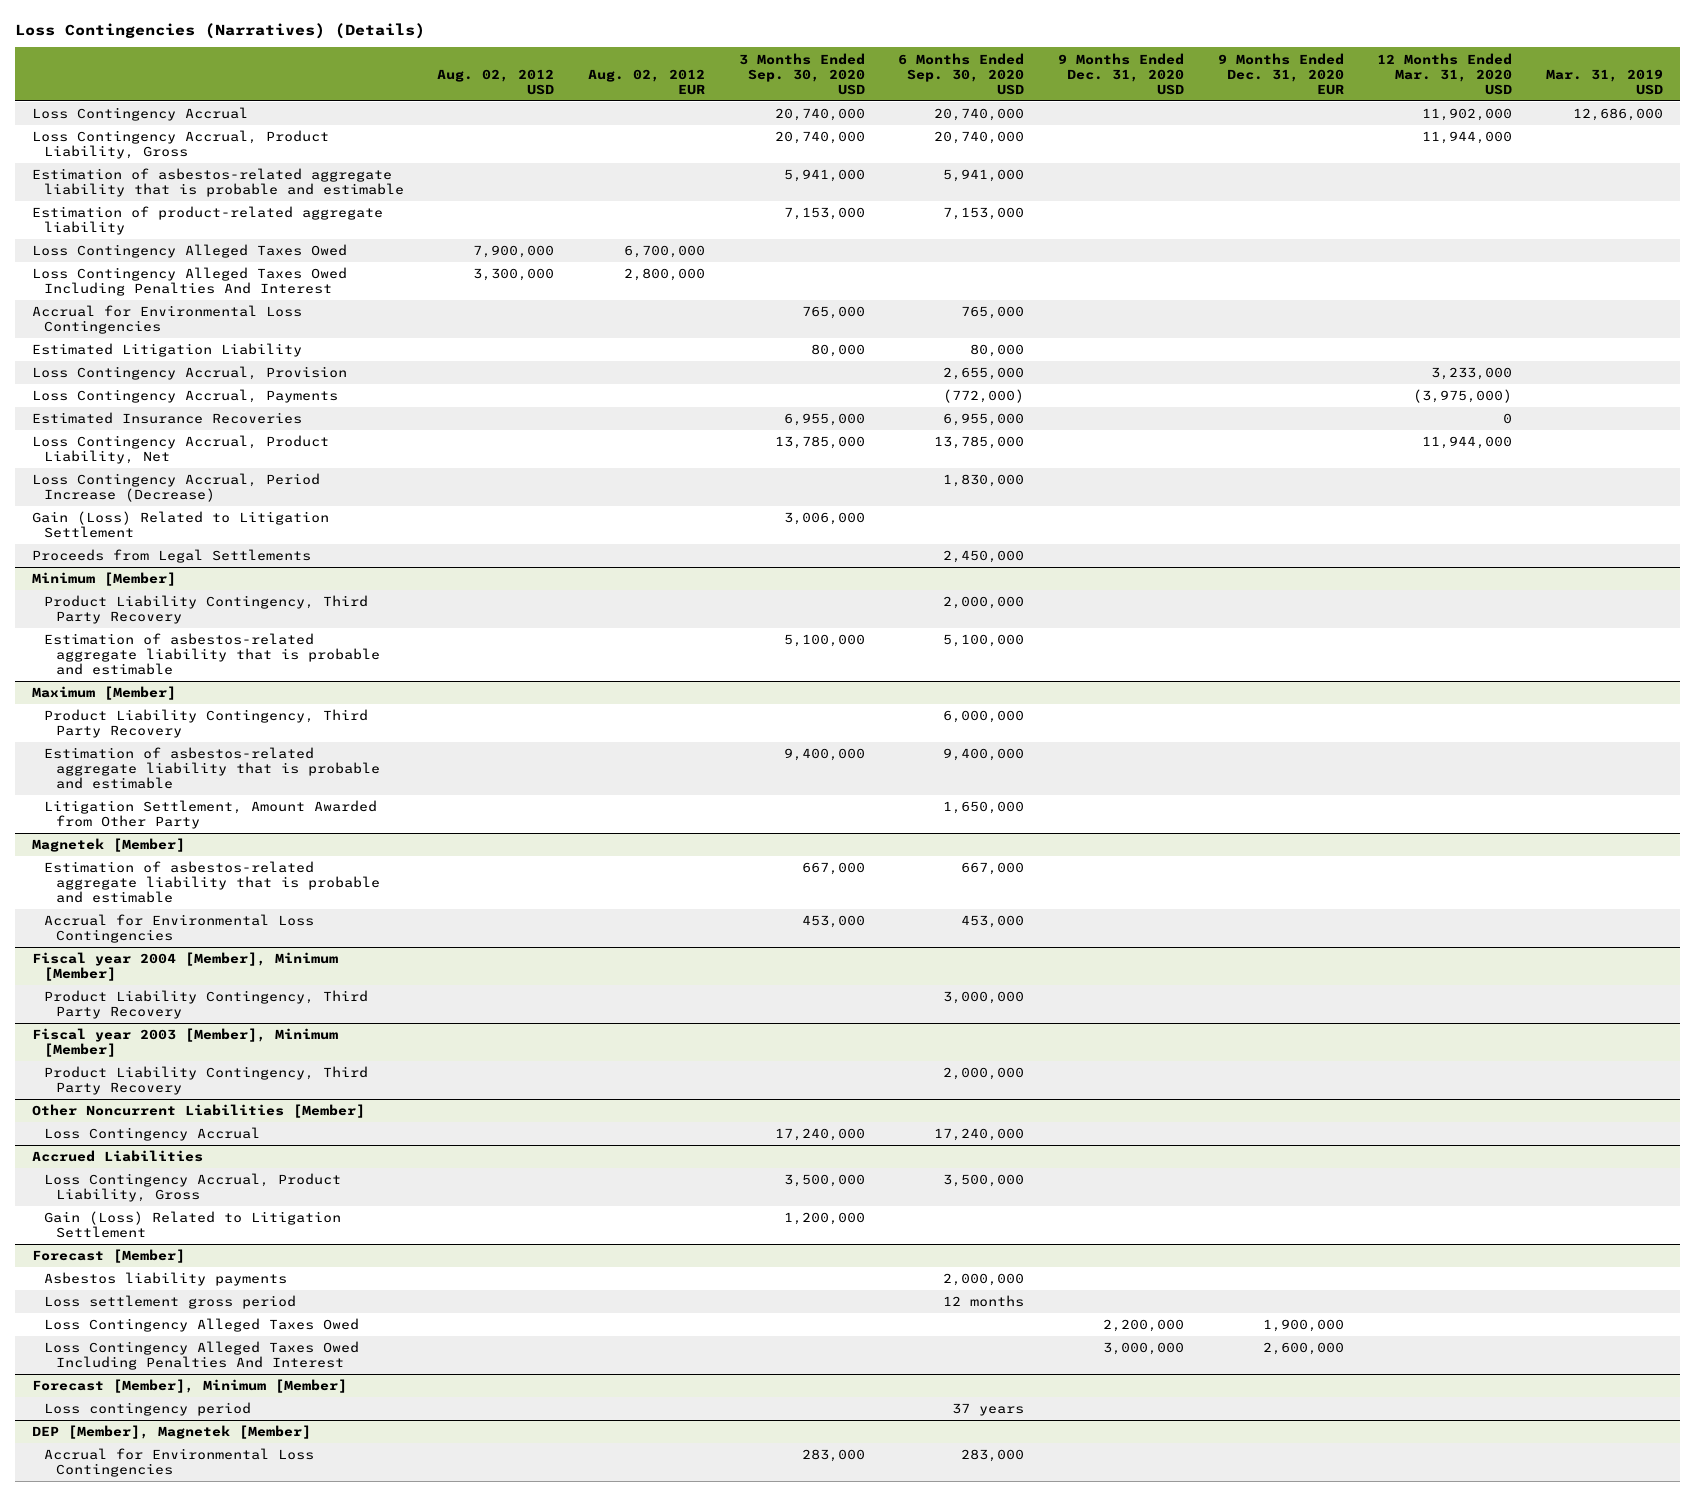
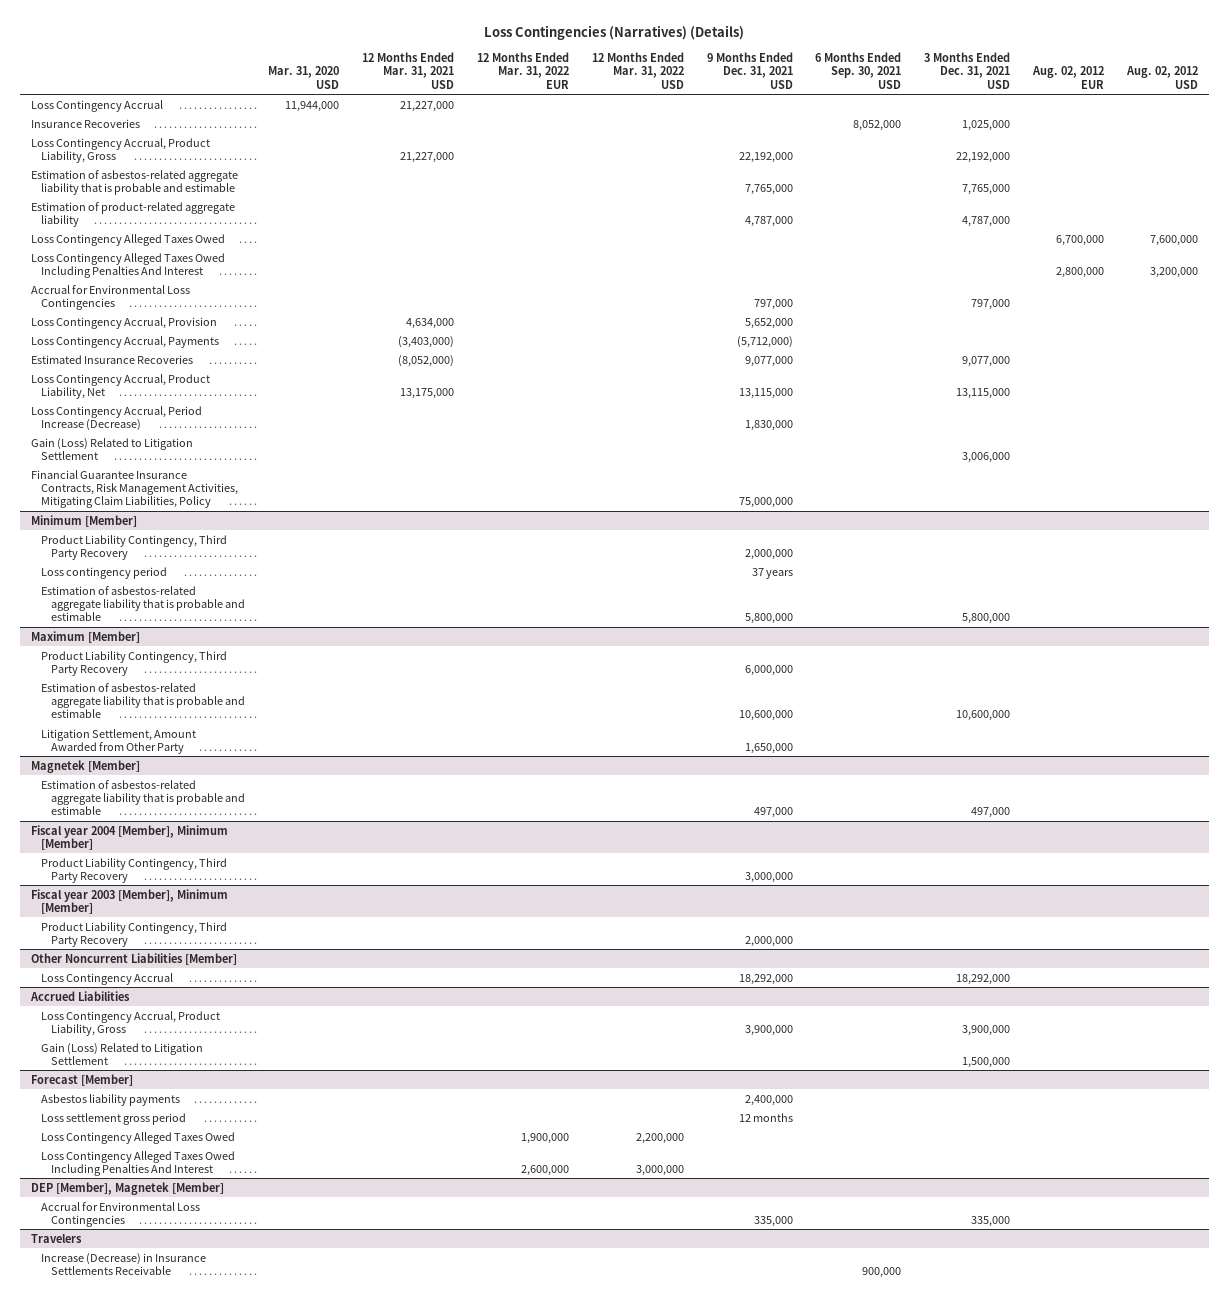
- | Aug. 02, 2012 USD | Aug. 02, 2012 EUR | 3 Months Ended Sep. 30, 2020 USD | 6 Months Ended Sep. 30, 2020 USD | 9 Months Ended Dec. 31, 2020 USD | 9 Months Ended Dec. 31, 2020 EUR | 12 Months Ended Mar. 31, 2020 USD | Mar. 31, 2019 USD
+ | Mar. 31, 2020 USD | 12 Months Ended Mar. 31, 2021 USD | 12 Months Ended Mar. 31, 2022 EUR | 12 Months Ended Mar. 31, 2022 USD | 9 Months Ended Dec. 31, 2021 USD | 6 Months Ended Sep. 30, 2021 USD | 3 Months Ended Dec. 31, 2021 USD | Aug. 02, 2012 EUR | Aug. 02, 2012 USD
+ Insurance Recoveries | | | | | | 8,052,000 | 1,025,000 | |
- Loss Contingency Alleged Taxes Owed | 7,900,000 | 6,700,000 | | | | | |
- Loss Contingency Alleged Taxes Owed Including Penalties And Interest | 3,300,000 | 2,800,000 | | | | | |
+ Loss Contingency Alleged Taxes Owed | | | | | | | | 6,700,000 | 7,600,000
+ Loss Contingency Alleged Taxes Owed Including Penalties And Interest | | | | | | | | 2,800,000 | 3,200,000
- Estimated Litigation Liability | | | 80,000 | 80,000 | | | |
- Proceeds from Legal Settlements | | | | 2,450,000 | | | |
+ Financial Guarantee Insurance Contracts, Risk Management Activities, Mitigating Claim Liabilities, Policy | | | | | 75,000,000 | | | |
@ Minimum [Member]
+ Loss contingency period | | | | | 37 years | | | |
@ Magnetek [Member]
- Accrual for Environmental Loss Contingencies | | | 453,000 | 453,000 | | | |
- Forecast [Member], Minimum [Member]
- Loss contingency period | | | | 37 years | | | |
+ Travelers
+ Increase (Decrease) in Insurance Settlements Receivable | | | | | | 900,000 | | |

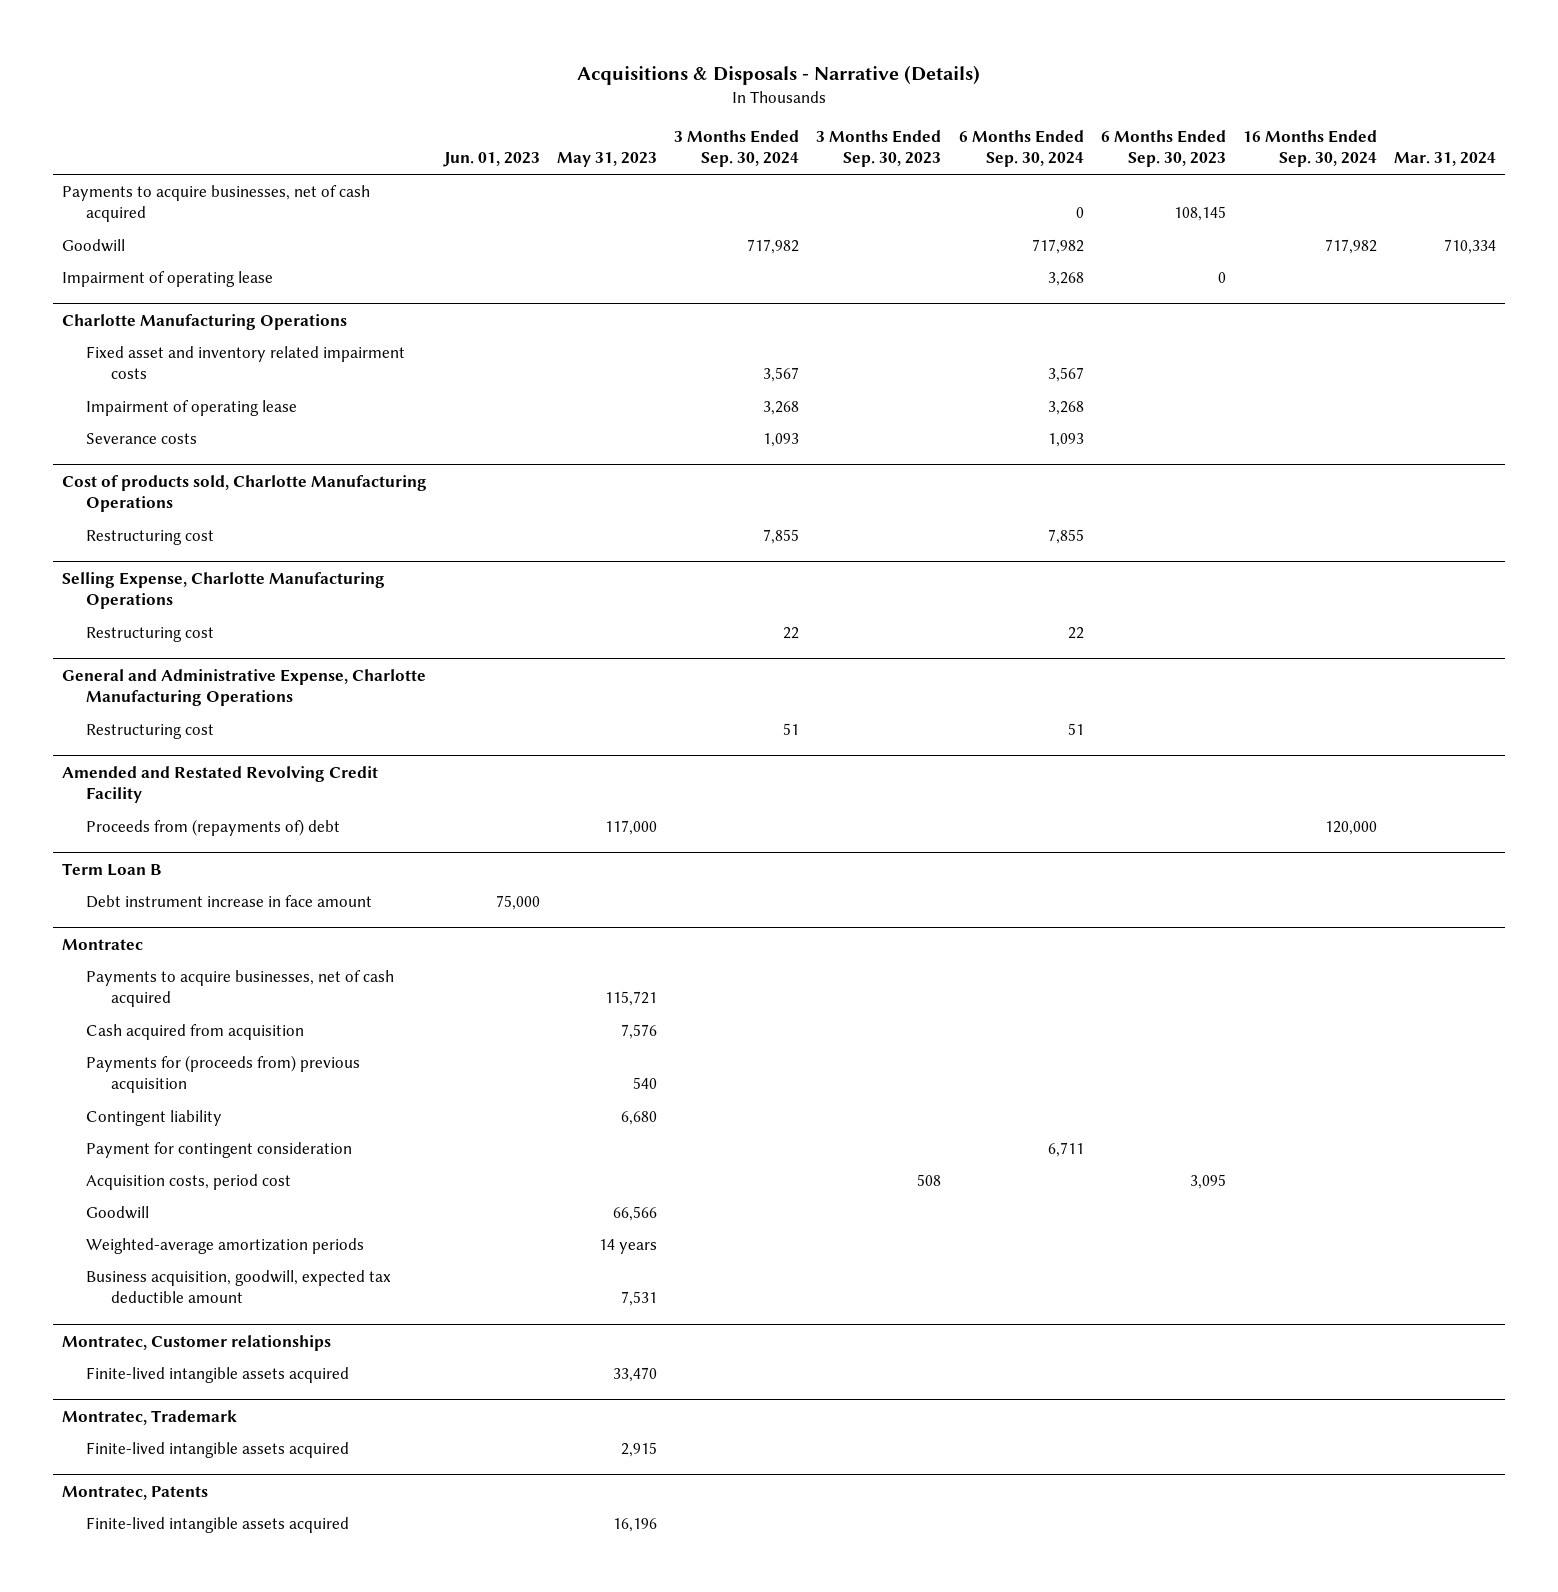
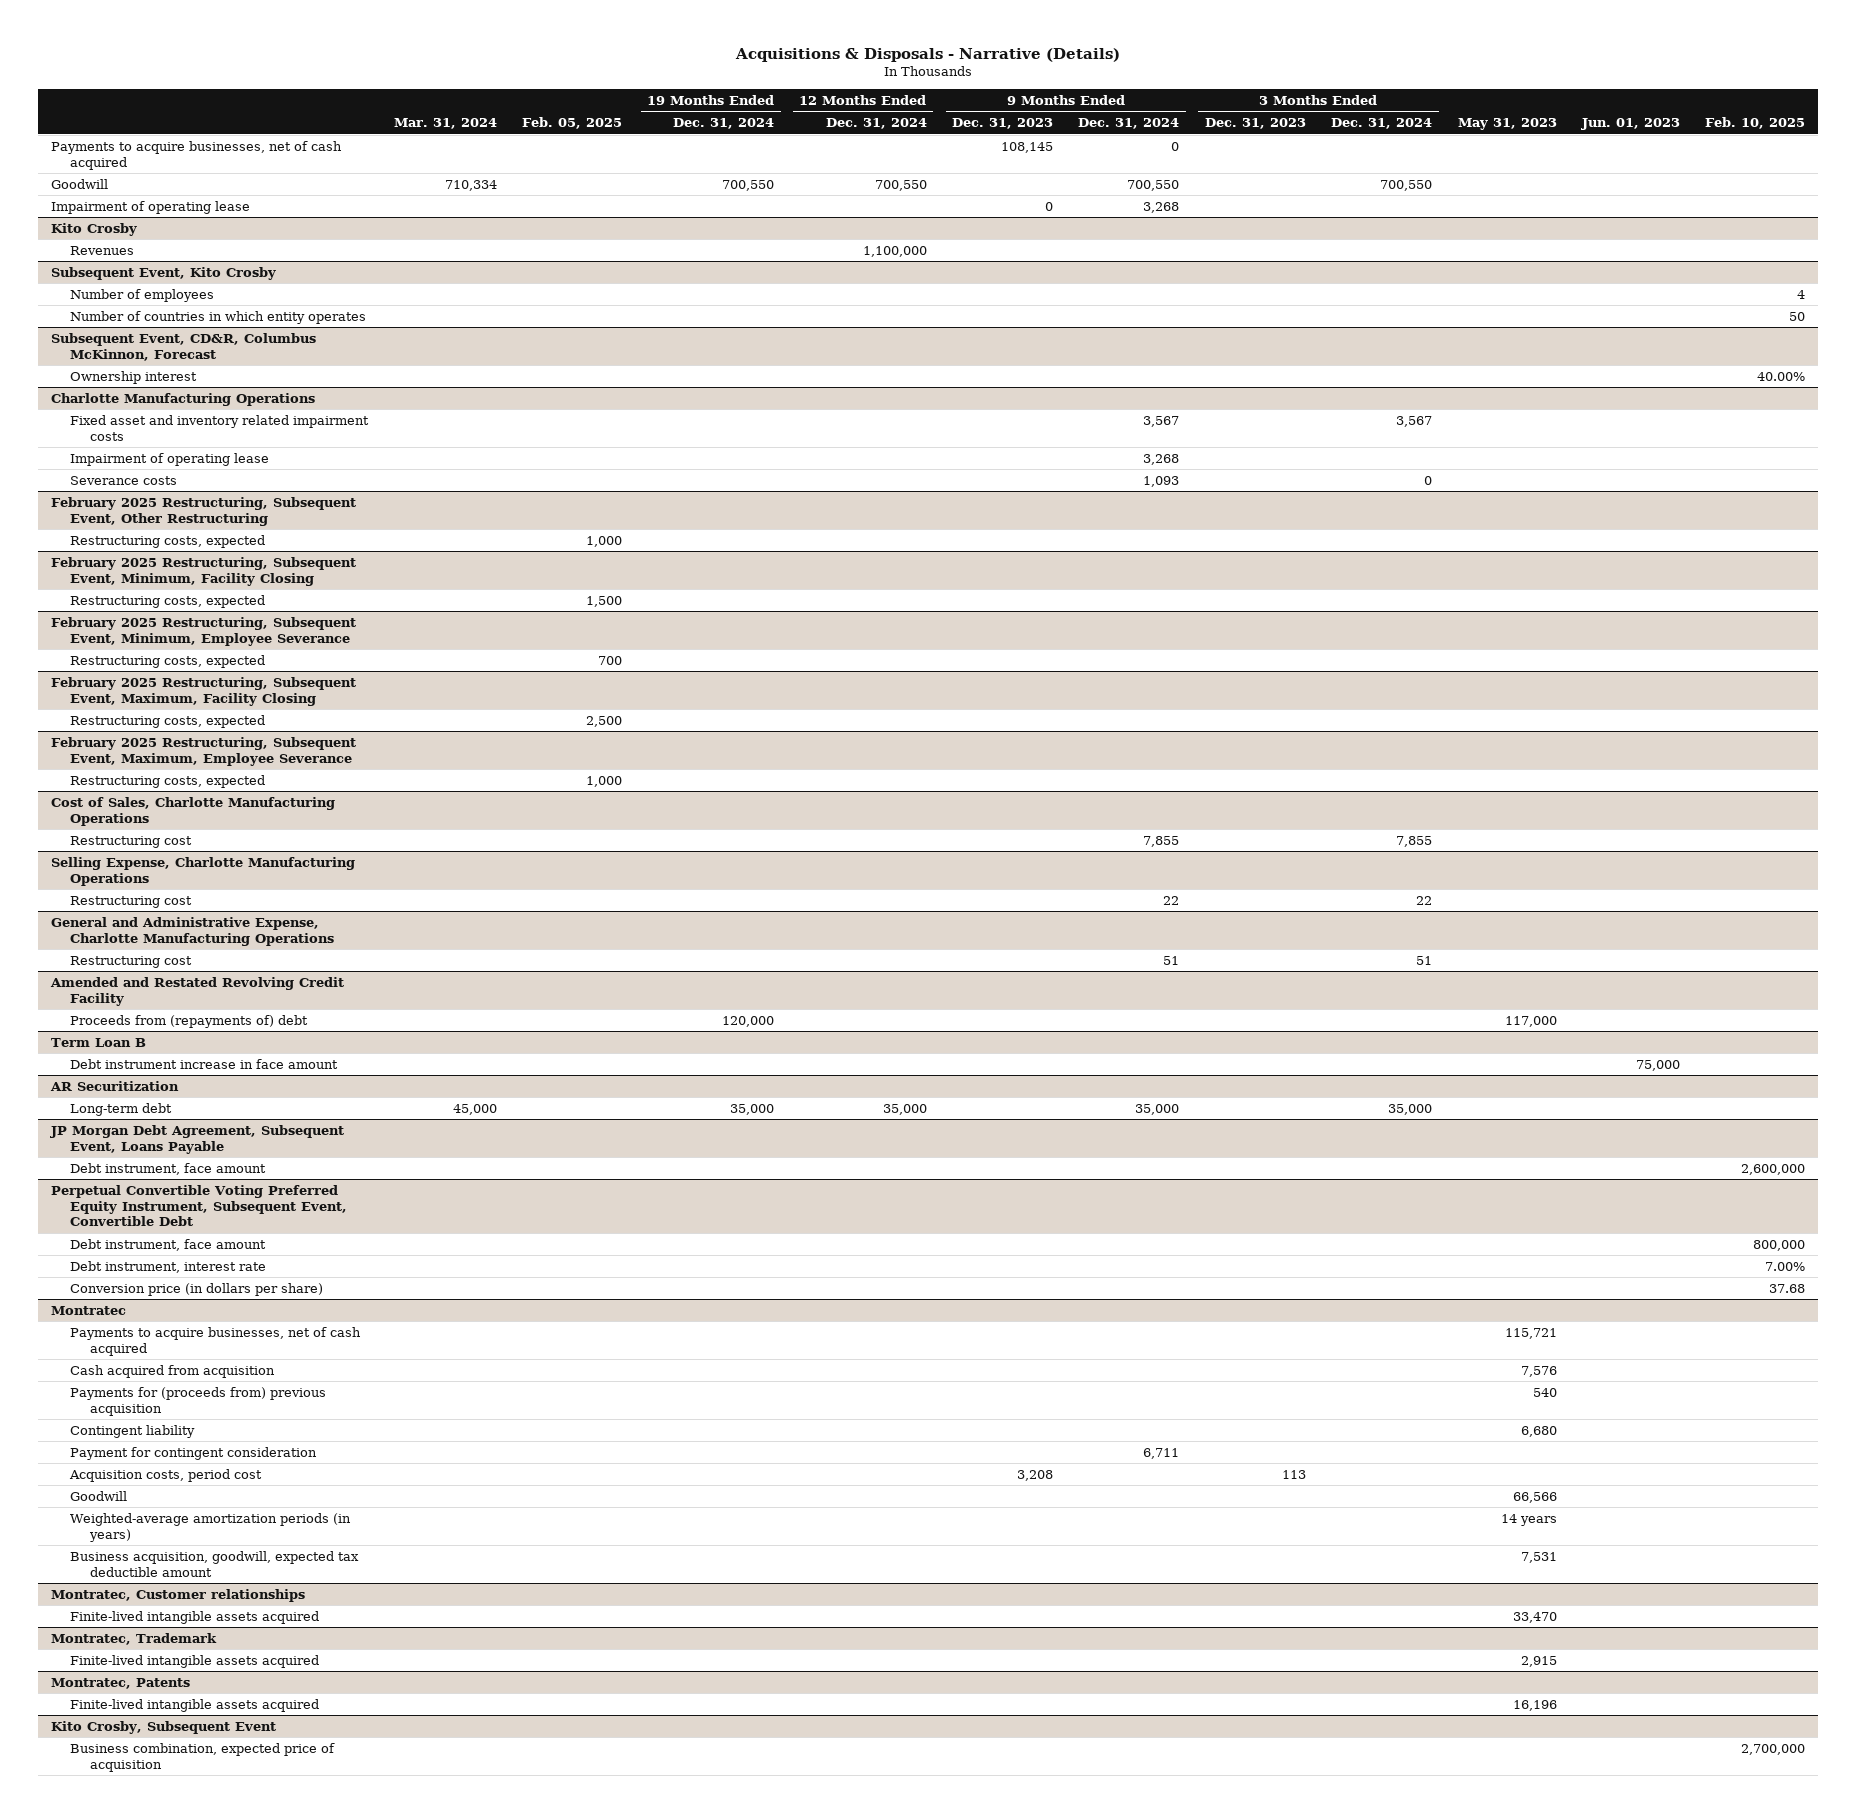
- | Jun. 01, 2023 | May 31, 2023 | 3 Months Ended Sep. 30, 2024 | 3 Months Ended Sep. 30, 2023 | 6 Months Ended Sep. 30, 2024 | 6 Months Ended Sep. 30, 2023 | 16 Months Ended Sep. 30, 2024 | Mar. 31, 2024
+ | Mar. 31, 2024 | Feb. 05, 2025 | 19 Months Ended Dec. 31, 2024 | 12 Months Ended Dec. 31, 2024 | 9 Months Ended Dec. 31, 2023 | 9 Months Ended Dec. 31, 2024 | 3 Months Ended Dec. 31, 2023 | 3 Months Ended Dec. 31, 2024 | May 31, 2023 | Jun. 01, 2023 | Feb. 10, 2025
+ Kito Crosby
+ Revenues | | | | 1,100,000 | | | | | | |
+ Subsequent Event, Kito Crosby
+ Number of employees | | | | | | | | | | | 4
+ Number of countries in which entity operates | | | | | | | | | | | 50
+ Subsequent Event, CD&R, Columbus McKinnon, Forecast
+ Ownership interest | | | | | | | | | | | 40.00%
- Cost of products sold, Charlotte Manufacturing Operations
+ February 2025 Restructuring, Subsequent Event, Other Restructuring
+ Restructuring costs, expected | | 1,000 | | | | | | | | |
+ February 2025 Restructuring, Subsequent Event, Minimum, Facility Closing
+ Restructuring costs, expected | | 1,500 | | | | | | | | |
+ February 2025 Restructuring, Subsequent Event, Minimum, Employee Severance
+ Restructuring costs, expected | | 700 | | | | | | | | |
+ February 2025 Restructuring, Subsequent Event, Maximum, Facility Closing
+ Restructuring costs, expected | | 2,500 | | | | | | | | |
+ February 2025 Restructuring, Subsequent Event, Maximum, Employee Severance
+ Restructuring costs, expected | | 1,000 | | | | | | | | |
+ Cost of Sales, Charlotte Manufacturing Operations
+ AR Securitization
+ Long-term debt | 45,000 | | 35,000 | 35,000 | | 35,000 | | 35,000 | | |
+ JP Morgan Debt Agreement, Subsequent Event, Loans Payable
+ Debt instrument, face amount | | | | | | | | | | | 2,600,000
+ Perpetual Convertible Voting Preferred Equity Instrument, Subsequent Event, Convertible Debt
+ Debt instrument, face amount | | | | | | | | | | | 800,000
+ Debt instrument, interest rate | | | | | | | | | | | 7.00%
+ Conversion price (in dollars per share) | | | | | | | | | | | 37.68
@ Montratec
- Weighted-average amortization periods | | 14 years | | | | | |
+ Weighted-average amortization periods (in years) | | | | | | | | | 14 years | |
+ Kito Crosby, Subsequent Event
+ Business combination, expected price of acquisition | | | | | | | | | | | 2,700,000

